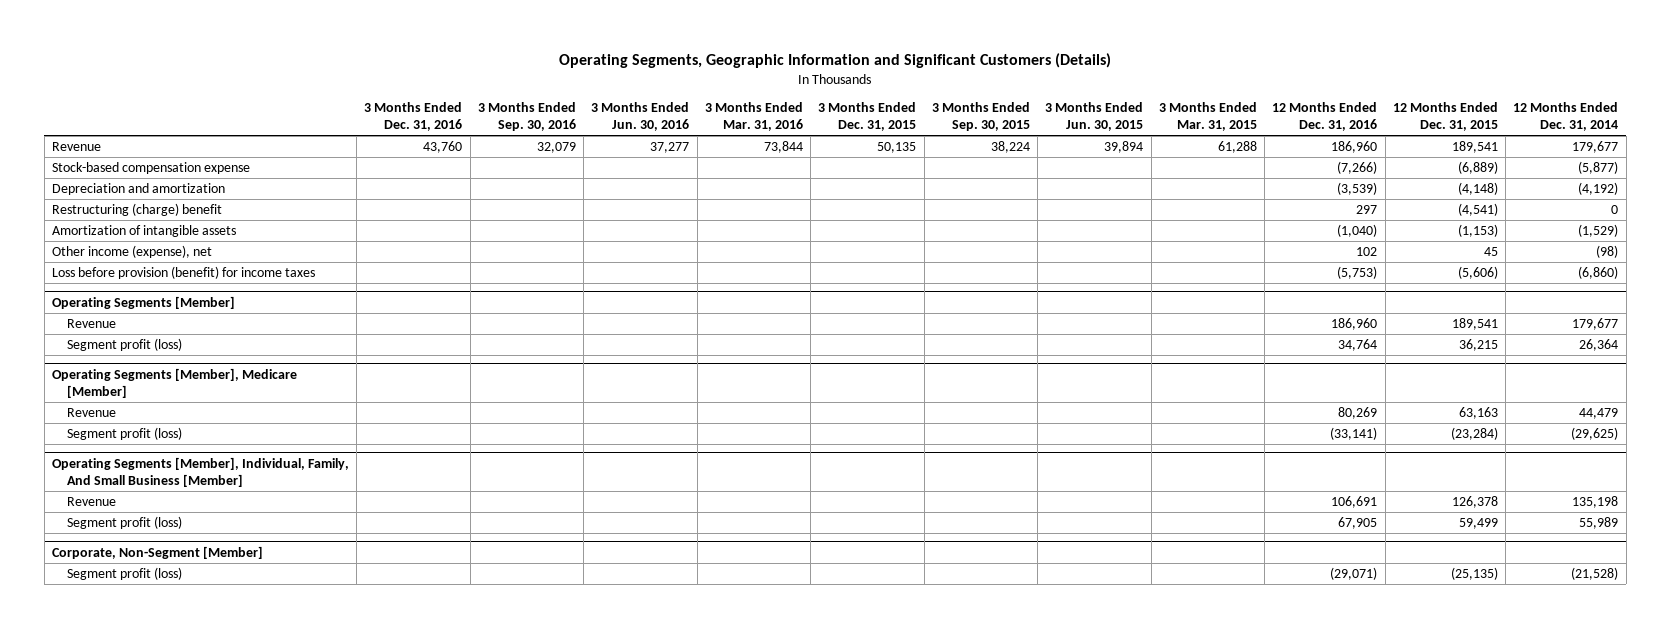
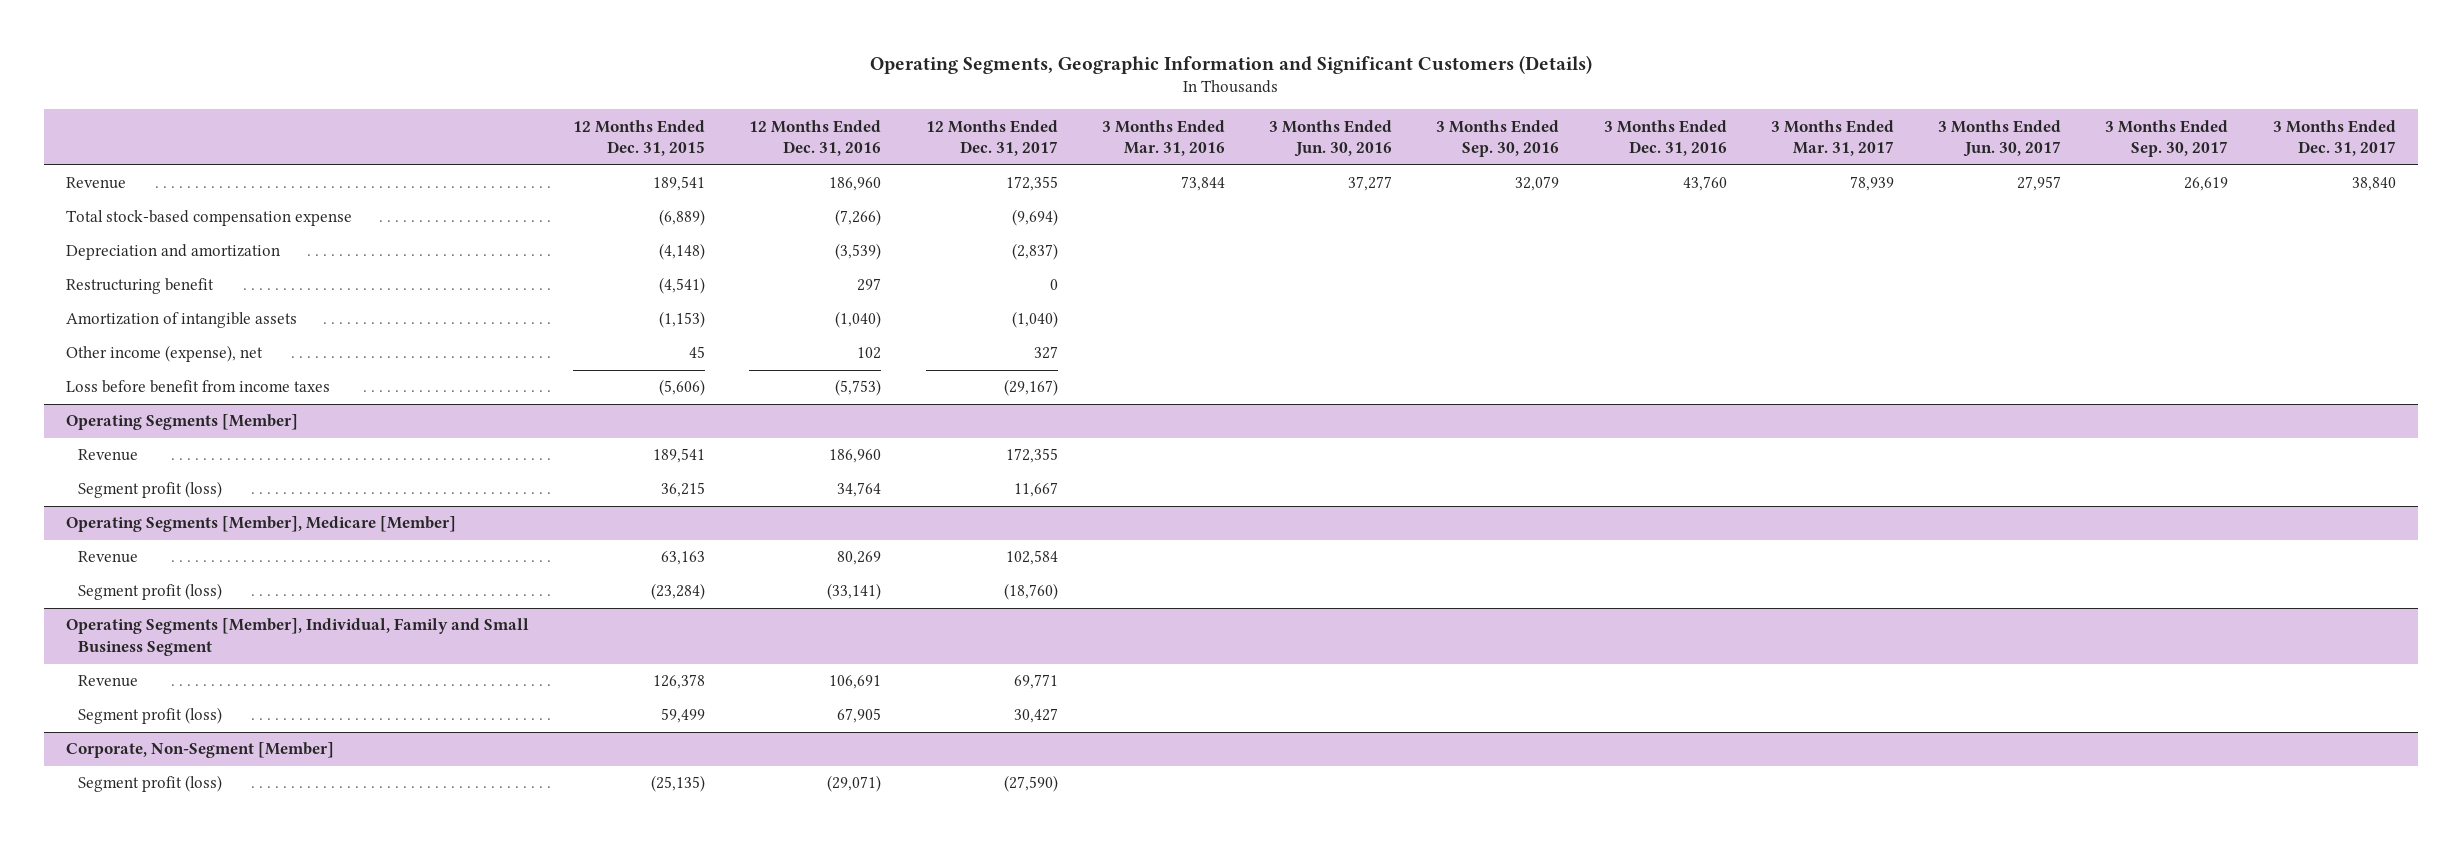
- | 3 Months Ended Dec. 31, 2016 | 3 Months Ended Sep. 30, 2016 | 3 Months Ended Jun. 30, 2016 | 3 Months Ended Mar. 31, 2016 | 3 Months Ended Dec. 31, 2015 | 3 Months Ended Sep. 30, 2015 | 3 Months Ended Jun. 30, 2015 | 3 Months Ended Mar. 31, 2015 | 12 Months Ended Dec. 31, 2016 | 12 Months Ended Dec. 31, 2015 | 12 Months Ended Dec. 31, 2014
+ | 12 Months Ended Dec. 31, 2015 | 12 Months Ended Dec. 31, 2016 | 12 Months Ended Dec. 31, 2017 | 3 Months Ended Mar. 31, 2016 | 3 Months Ended Jun. 30, 2016 | 3 Months Ended Sep. 30, 2016 | 3 Months Ended Dec. 31, 2016 | 3 Months Ended Mar. 31, 2017 | 3 Months Ended Jun. 30, 2017 | 3 Months Ended Sep. 30, 2017 | 3 Months Ended Dec. 31, 2017
- Stock-based compensation expense | | | | | | | | | (7,266) | (6,889) | (5,877)
+ Total stock-based compensation expense | (6,889) | (7,266) | (9,694) | | | | | | | |
- Restructuring (charge) benefit | | | | | | | | | 297 | (4,541) | 0
+ Restructuring benefit | (4,541) | 297 | 0 | | | | | | | |
- Loss before provision (benefit) for income taxes | | | | | | | | | (5,753) | (5,606) | (6,860)
+ Loss before benefit from income taxes | (5,606) | (5,753) | (29,167) | | | | | | | |
- Operating Segments [Member], Individual, Family, And Small Business [Member]
+ Operating Segments [Member], Individual, Family and Small Business Segment

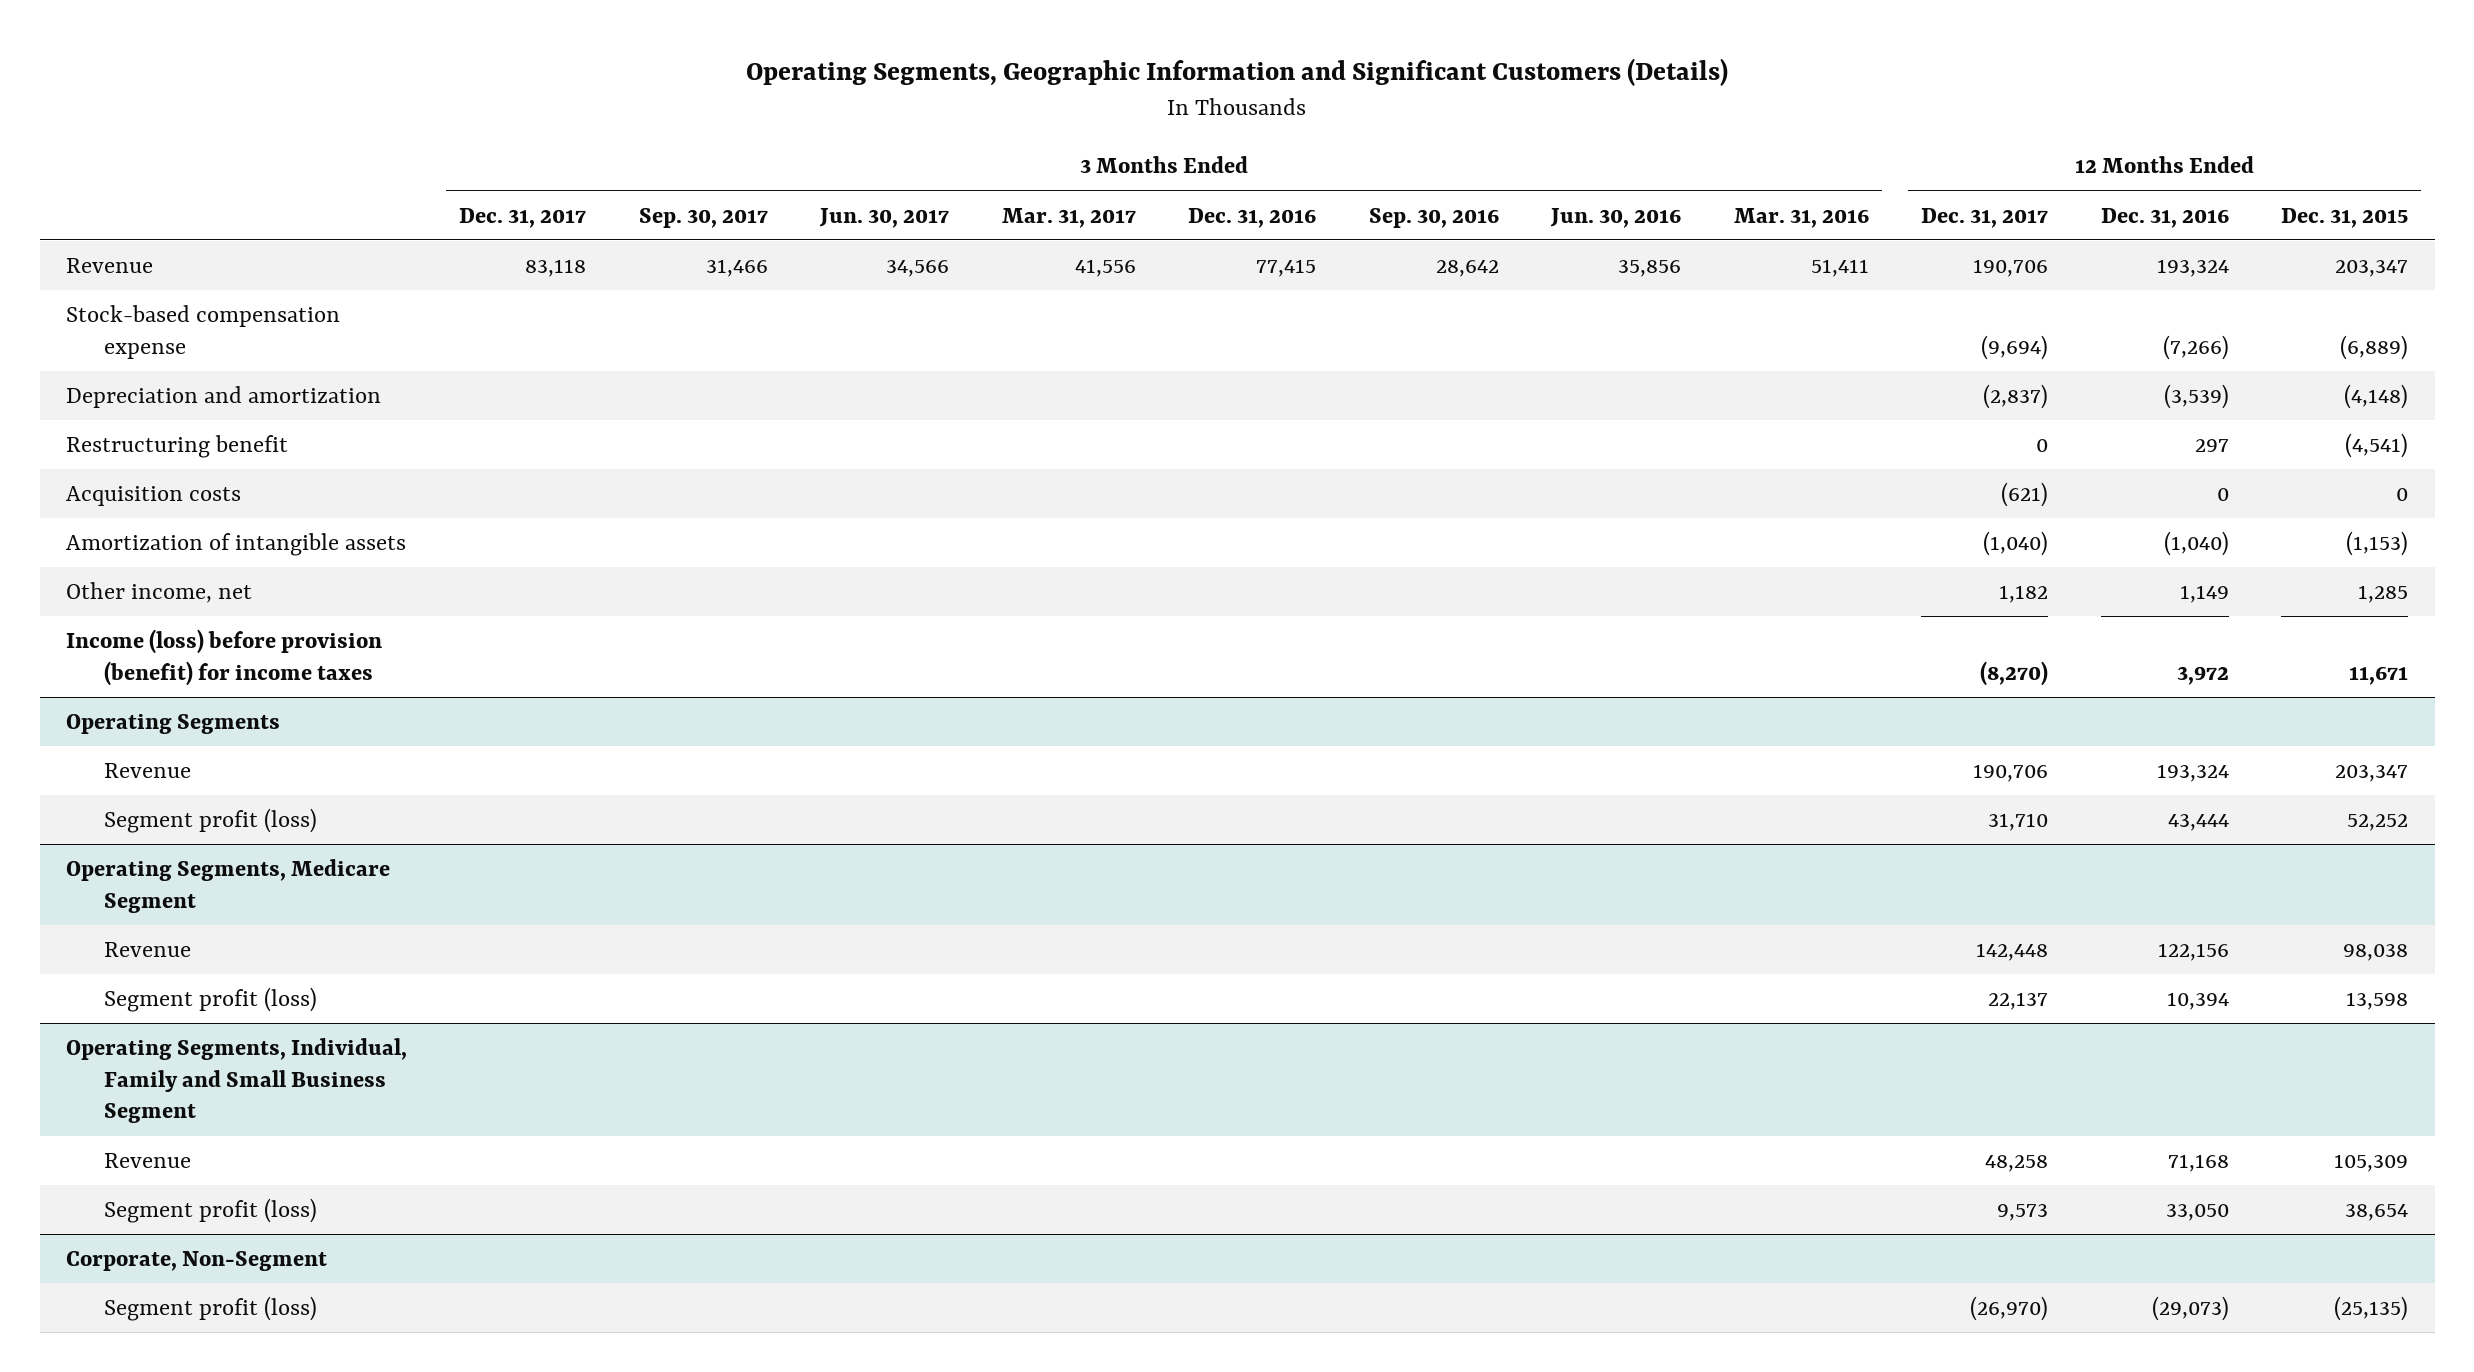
- | 12 Months Ended Dec. 31, 2015 | 12 Months Ended Dec. 31, 2016 | 12 Months Ended Dec. 31, 2017 | 3 Months Ended Mar. 31, 2016 | 3 Months Ended Jun. 30, 2016 | 3 Months Ended Sep. 30, 2016 | 3 Months Ended Dec. 31, 2016 | 3 Months Ended Mar. 31, 2017 | 3 Months Ended Jun. 30, 2017 | 3 Months Ended Sep. 30, 2017 | 3 Months Ended Dec. 31, 2017
+ | 3 Months Ended Dec. 31, 2017 | 3 Months Ended Sep. 30, 2017 | 3 Months Ended Jun. 30, 2017 | 3 Months Ended Mar. 31, 2017 | 3 Months Ended Dec. 31, 2016 | 3 Months Ended Sep. 30, 2016 | 3 Months Ended Jun. 30, 2016 | 3 Months Ended Mar. 31, 2016 | 12 Months Ended Dec. 31, 2017 | 12 Months Ended Dec. 31, 2016 | 12 Months Ended Dec. 31, 2015
- Revenue | 189,541 | 186,960 | 172,355 | 73,844 | 37,277 | 32,079 | 43,760 | 78,939 | 27,957 | 26,619 | 38,840
- Total stock-based compensation expense | (6,889) | (7,266) | (9,694) | | | | | | | |
+ Revenue | 83,118 | 31,466 | 34,566 | 41,556 | 77,415 | 28,642 | 35,856 | 51,411 | 190,706 | 193,324 | 203,347
+ Stock-based compensation expense | | | | | | | | | (9,694) | (7,266) | (6,889)
+ Acquisition costs | | | | | | | | | (621) | 0 | 0
- Other income (expense), net | 45 | 102 | 327 | | | | | | | |
- Loss before benefit from income taxes | (5,606) | (5,753) | (29,167) | | | | | | | |
- Operating Segments [Member]
- Revenue | 189,541 | 186,960 | 172,355 | | | | | | | |
- Segment profit (loss) | 36,215 | 34,764 | 11,667 | | | | | | | |
- Operating Segments [Member], Medicare [Member]
- Revenue | 63,163 | 80,269 | 102,584 | | | | | | | |
- Segment profit (loss) | (23,284) | (33,141) | (18,760) | | | | | | | |
- Operating Segments [Member], Individual, Family and Small Business Segment
- Revenue | 126,378 | 106,691 | 69,771 | | | | | | | |
- Segment profit (loss) | 59,499 | 67,905 | 30,427 | | | | | | | |
- Corporate, Non-Segment [Member]
- Segment profit (loss) | (25,135) | (29,071) | (27,590) | | | | | | | |
+ Other income, net | | | | | | | | | 1,182 | 1,149 | 1,285
+ Income (loss) before provision (benefit) for income taxes | | | | | | | | | (8,270) | 3,972 | 11,671
+ Operating Segments
+ Revenue | | | | | | | | | 190,706 | 193,324 | 203,347
+ Segment profit (loss) | | | | | | | | | 31,710 | 43,444 | 52,252
+ Operating Segments, Medicare Segment
+ Revenue | | | | | | | | | 142,448 | 122,156 | 98,038
+ Segment profit (loss) | | | | | | | | | 22,137 | 10,394 | 13,598
+ Operating Segments, Individual, Family and Small Business Segment
+ Revenue | | | | | | | | | 48,258 | 71,168 | 105,309
+ Segment profit (loss) | | | | | | | | | 9,573 | 33,050 | 38,654
+ Corporate, Non-Segment
+ Segment profit (loss) | | | | | | | | | (26,970) | (29,073) | (25,135)

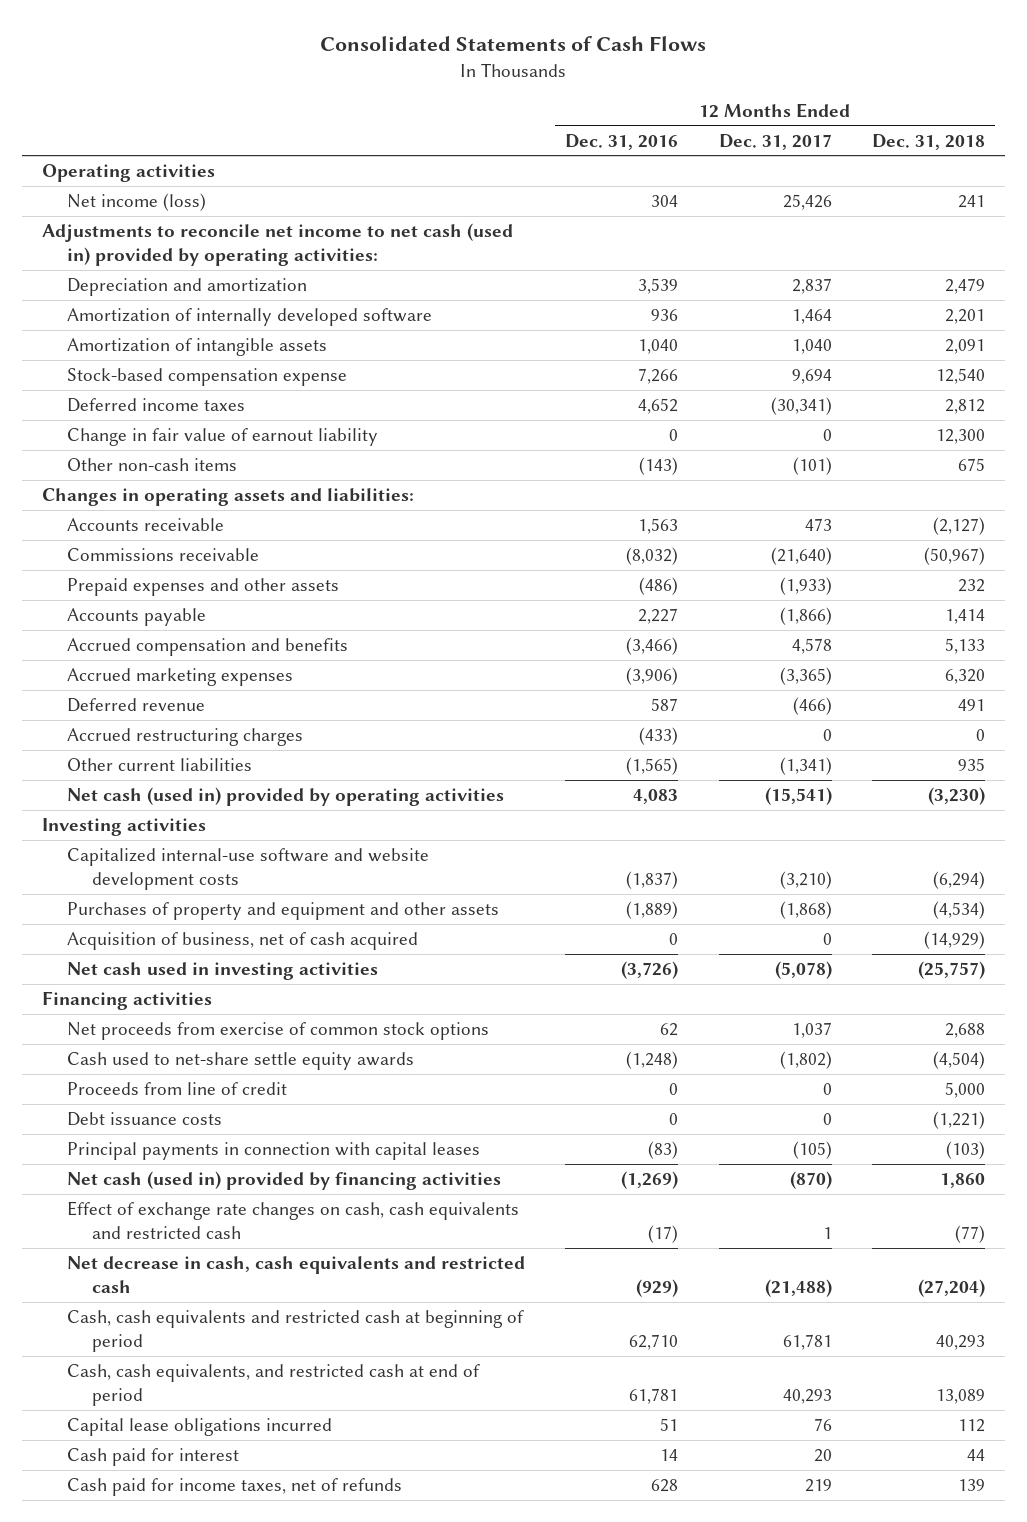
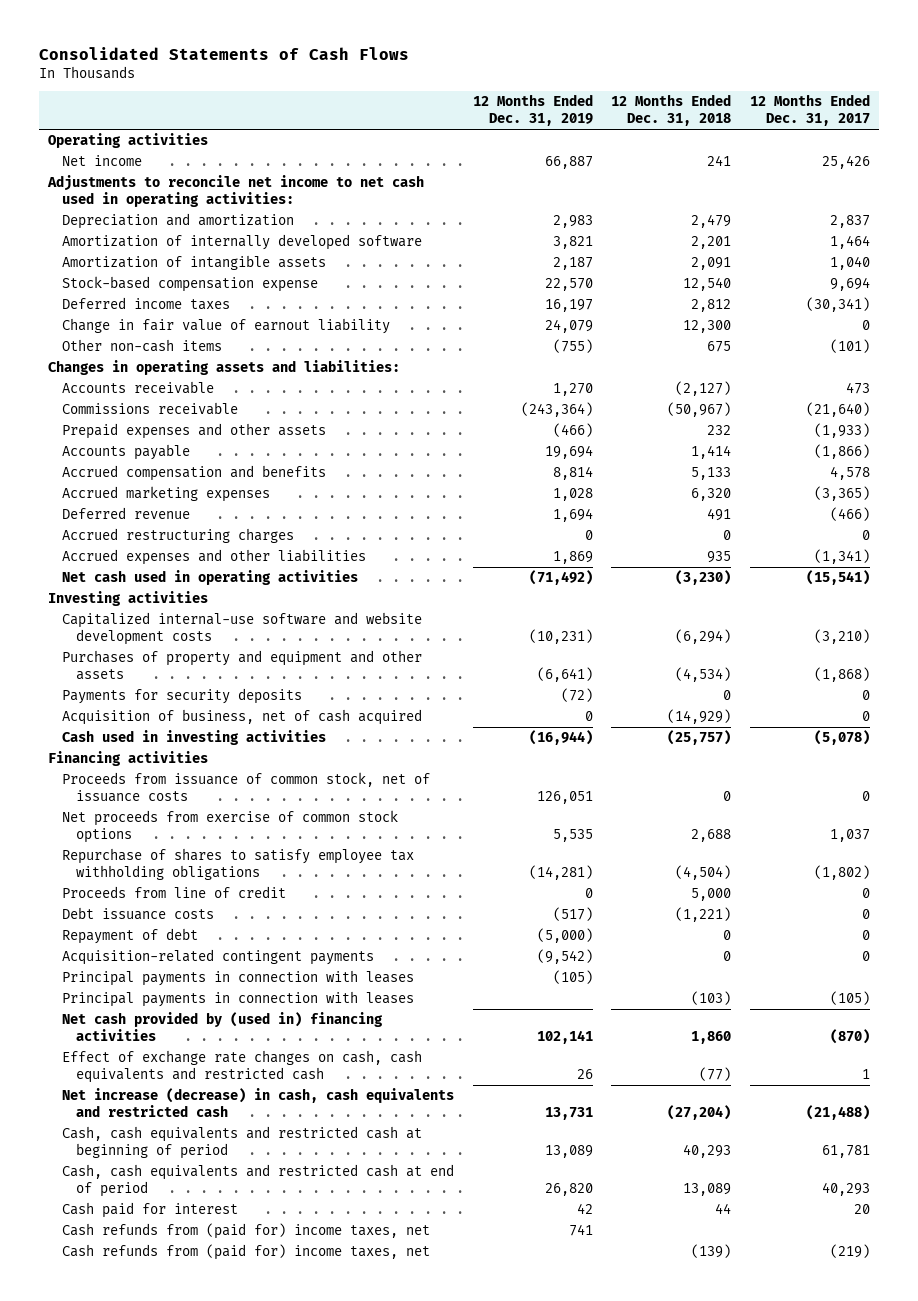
- | 12 Months Ended Dec. 31, 2016 | 12 Months Ended Dec. 31, 2017 | 12 Months Ended Dec. 31, 2018
+ | 12 Months Ended Dec. 31, 2019 | 12 Months Ended Dec. 31, 2018 | 12 Months Ended Dec. 31, 2017
- Net income (loss) | 304 | 25,426 | 241
- Adjustments to reconcile net income to net cash (used in) provided by operating activities:
+ Net income | 66,887 | 241 | 25,426
+ Adjustments to reconcile net income to net cash used in operating activities:
- Other current liabilities | (1,565) | (1,341) | 935
- Net cash (used in) provided by operating activities | 4,083 | (15,541) | (3,230)
+ Accrued expenses and other liabilities | 1,869 | 935 | (1,341)
+ Net cash used in operating activities | (71,492) | (3,230) | (15,541)
+ Payments for security deposits | (72) | 0 | 0
- Net cash used in investing activities | (3,726) | (5,078) | (25,757)
+ Cash used in investing activities | (16,944) | (25,757) | (5,078)
+ Proceeds from issuance of common stock, net of issuance costs | 126,051 | 0 | 0
- Cash used to net-share settle equity awards | (1,248) | (1,802) | (4,504)
+ Repurchase of shares to satisfy employee tax withholding obligations | (14,281) | (4,504) | (1,802)
- Principal payments in connection with capital leases | (83) | (105) | (103)
- Net cash (used in) provided by financing activities | (1,269) | (870) | 1,860
+ Repayment of debt | (5,000) | 0 | 0
+ Acquisition-related contingent payments | (9,542) | 0 | 0
+ Principal payments in connection with leases | (105) | |
+ Principal payments in connection with leases | | (103) | (105)
+ Net cash provided by (used in) financing activities | 102,141 | 1,860 | (870)
- Net decrease in cash, cash equivalents and restricted cash | (929) | (21,488) | (27,204)
+ Net increase (decrease) in cash, cash equivalents and restricted cash | 13,731 | (27,204) | (21,488)
- Cash, cash equivalents, and restricted cash at end of period | 61,781 | 40,293 | 13,089
- Capital lease obligations incurred | 51 | 76 | 112
+ Cash, cash equivalents and restricted cash at end of period | 26,820 | 13,089 | 40,293
- Cash paid for income taxes, net of refunds | 628 | 219 | 139
+ Cash refunds from (paid for) income taxes, net | 741 | |
+ Cash refunds from (paid for) income taxes, net | | (139) | (219)

